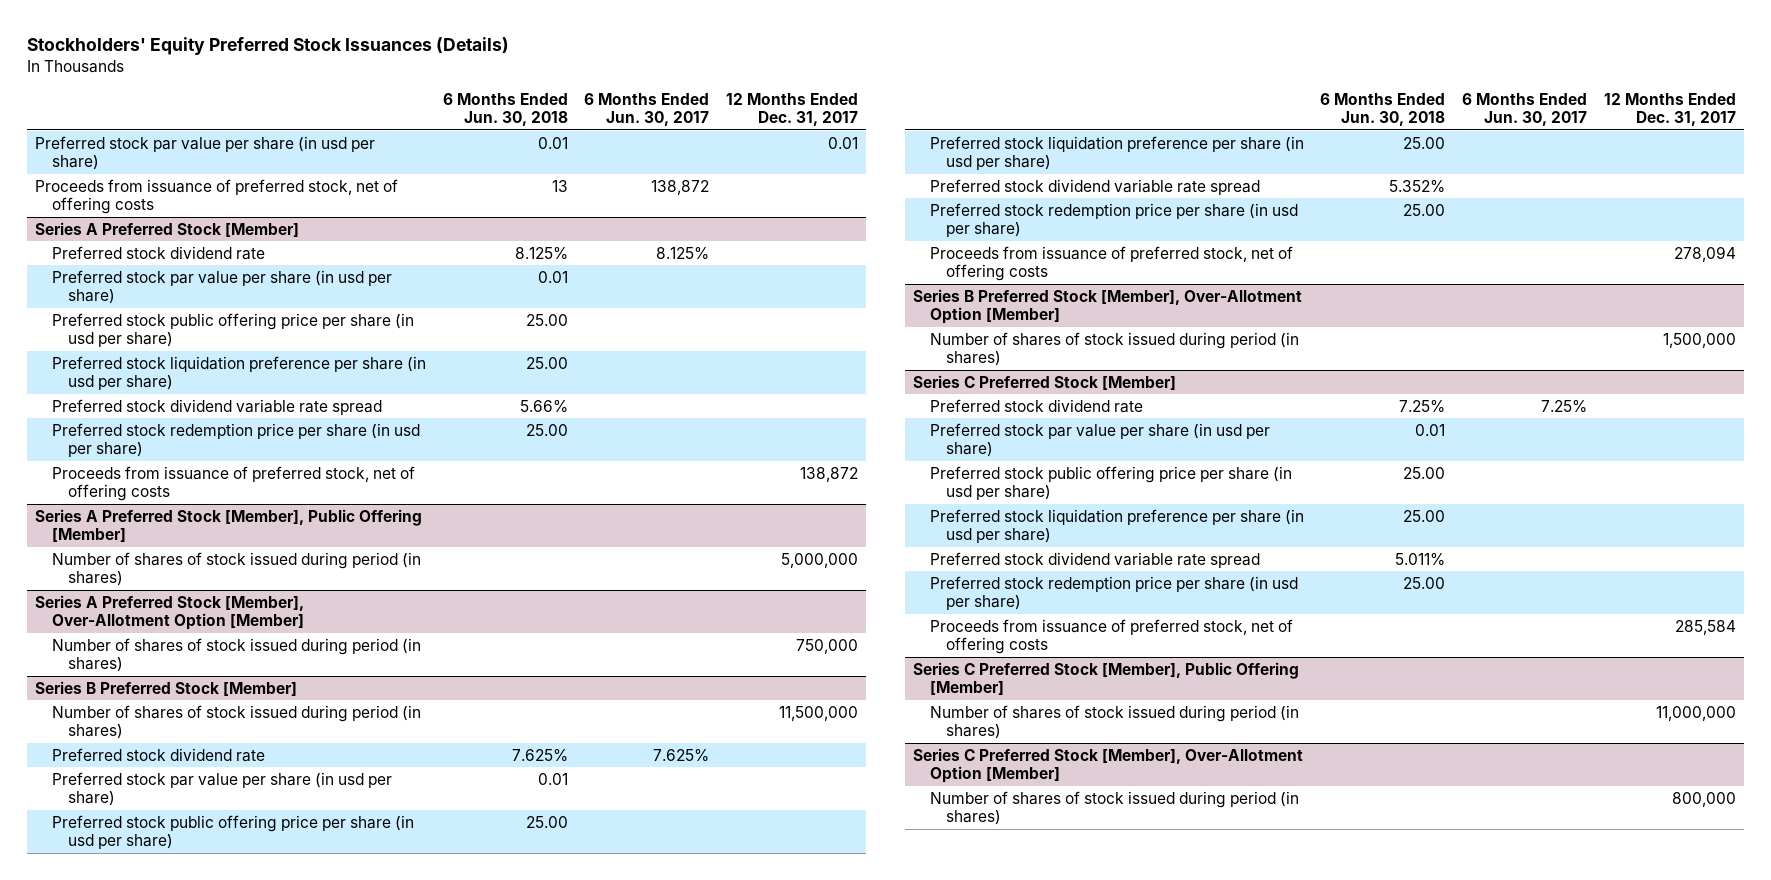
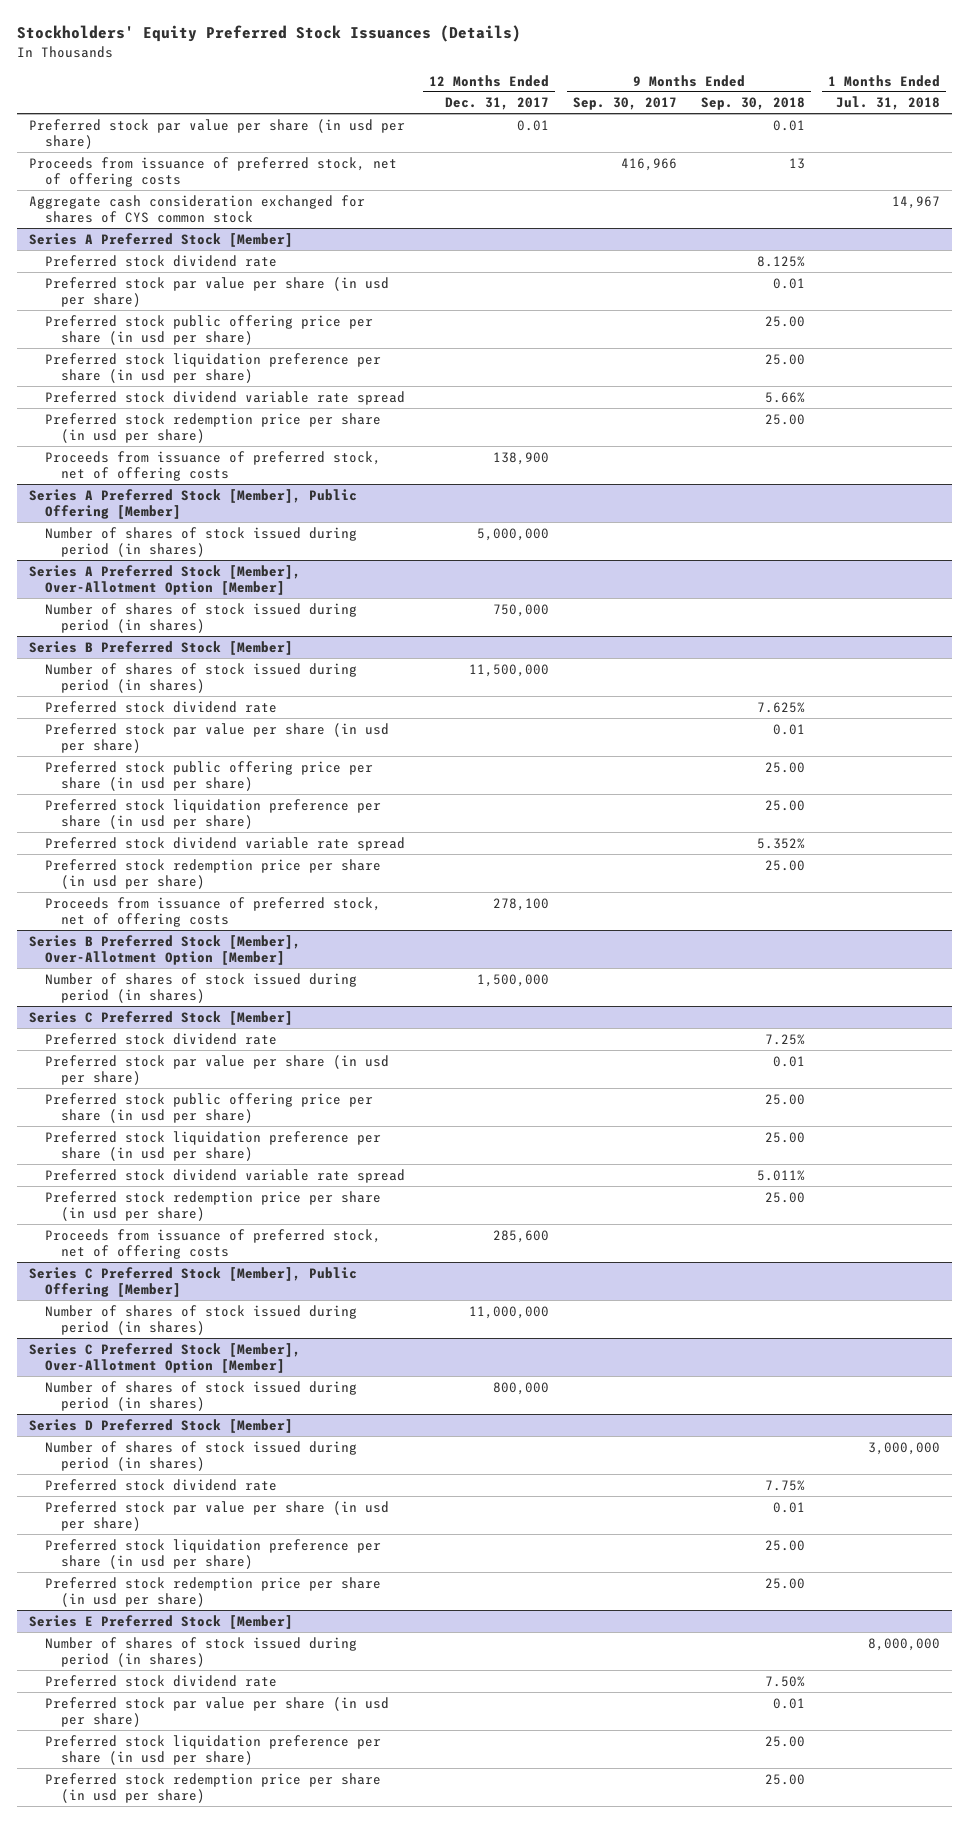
- | 6 Months Ended Jun. 30, 2018 | 6 Months Ended Jun. 30, 2017 | 12 Months Ended Dec. 31, 2017
+ | 12 Months Ended Dec. 31, 2017 | 9 Months Ended Sep. 30, 2017 | 9 Months Ended Sep. 30, 2018 | 1 Months Ended Jul. 31, 2018
+ Aggregate cash consideration exchanged for shares of CYS common stock | | | | 14,967
@ Series A Preferred Stock [Member]
- Proceeds from issuance of preferred stock, net of offering costs | | | 138,872
+ Proceeds from issuance of preferred stock, net of offering costs | 138,900 | | |
@ Series B Preferred Stock [Member]
- Proceeds from issuance of preferred stock, net of offering costs | | | 278,094
+ Proceeds from issuance of preferred stock, net of offering costs | 278,100 | | |
@ Series C Preferred Stock [Member]
- Proceeds from issuance of preferred stock, net of offering costs | | | 285,584
+ Proceeds from issuance of preferred stock, net of offering costs | 285,600 | | |
+ Series D Preferred Stock [Member]
+ Number of shares of stock issued during period (in shares) | | | | 3,000,000
+ Preferred stock dividend rate | | | 7.75% |
+ Preferred stock par value per share (in usd per share) | | | 0.01 |
+ Preferred stock liquidation preference per share (in usd per share) | | | 25.00 |
+ Preferred stock redemption price per share (in usd per share) | | | 25.00 |
+ Series E Preferred Stock [Member]
+ Number of shares of stock issued during period (in shares) | | | | 8,000,000
+ Preferred stock dividend rate | | | 7.50% |
+ Preferred stock par value per share (in usd per share) | | | 0.01 |
+ Preferred stock liquidation preference per share (in usd per share) | | | 25.00 |
+ Preferred stock redemption price per share (in usd per share) | | | 25.00 |

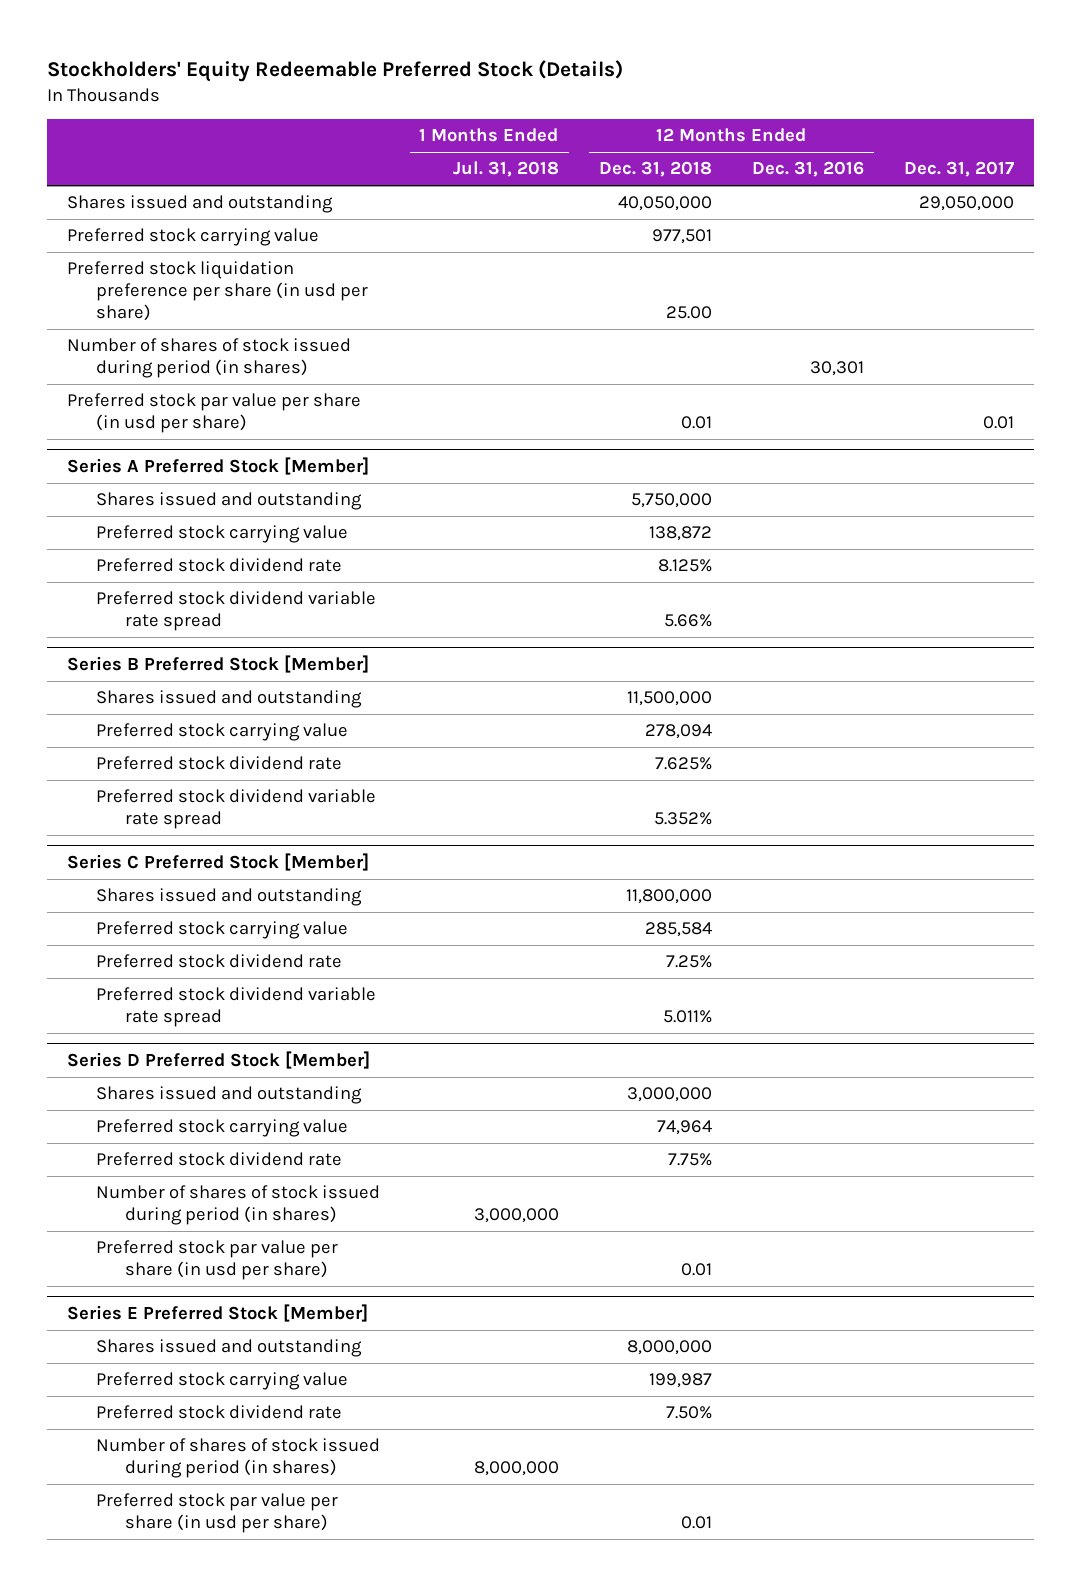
- Stockholders' Equity Preferred Stock Issuances (Details)
+ Stockholders' Equity Redeemable Preferred Stock (Details)
- | 12 Months Ended Dec. 31, 2017 | 9 Months Ended Sep. 30, 2017 | 9 Months Ended Sep. 30, 2018 | 1 Months Ended Jul. 31, 2018
+ | 1 Months Ended Jul. 31, 2018 | 12 Months Ended Dec. 31, 2018 | 12 Months Ended Dec. 31, 2016 | Dec. 31, 2017
+ Shares issued and outstanding | | 40,050,000 | | 29,050,000
+ Preferred stock carrying value | | 977,501 | |
+ Preferred stock liquidation preference per share (in usd per share) | | 25.00 | |
+ Number of shares of stock issued during period (in shares) | | | 30,301 |
- Proceeds from issuance of preferred stock, net of offering costs | | 416,966 | 13 |
- Aggregate cash consideration exchanged for shares of CYS common stock | | | | 14,967
@ Series A Preferred Stock [Member]
+ Shares issued and outstanding | | 5,750,000 | |
+ Preferred stock carrying value | | 138,872 | |
- Preferred stock par value per share (in usd per share) | | | 0.01 |
- Preferred stock public offering price per share (in usd per share) | | | 25.00 |
- Preferred stock liquidation preference per share (in usd per share) | | | 25.00 |
- Preferred stock redemption price per share (in usd per share) | | | 25.00 |
- Proceeds from issuance of preferred stock, net of offering costs | 138,900 | | |
- Series A Preferred Stock [Member], Public Offering [Member]
- Number of shares of stock issued during period (in shares) | 5,000,000 | | |
- Series A Preferred Stock [Member], Over-Allotment Option [Member]
- Number of shares of stock issued during period (in shares) | 750,000 | | |
@ Series B Preferred Stock [Member]
- Number of shares of stock issued during period (in shares) | 11,500,000 | | |
+ Shares issued and outstanding | | 11,500,000 | |
+ Preferred stock carrying value | | 278,094 | |
- Preferred stock par value per share (in usd per share) | | | 0.01 |
- Preferred stock public offering price per share (in usd per share) | | | 25.00 |
- Preferred stock liquidation preference per share (in usd per share) | | | 25.00 |
- Preferred stock redemption price per share (in usd per share) | | | 25.00 |
- Proceeds from issuance of preferred stock, net of offering costs | 278,100 | | |
- Series B Preferred Stock [Member], Over-Allotment Option [Member]
- Number of shares of stock issued during period (in shares) | 1,500,000 | | |
@ Series C Preferred Stock [Member]
+ Shares issued and outstanding | | 11,800,000 | |
+ Preferred stock carrying value | | 285,584 | |
- Preferred stock par value per share (in usd per share) | | | 0.01 |
- Preferred stock public offering price per share (in usd per share) | | | 25.00 |
- Preferred stock liquidation preference per share (in usd per share) | | | 25.00 |
- Preferred stock redemption price per share (in usd per share) | | | 25.00 |
- Proceeds from issuance of preferred stock, net of offering costs | 285,600 | | |
- Series C Preferred Stock [Member], Public Offering [Member]
- Number of shares of stock issued during period (in shares) | 11,000,000 | | |
- Series C Preferred Stock [Member], Over-Allotment Option [Member]
- Number of shares of stock issued during period (in shares) | 800,000 | | |
@ Series D Preferred Stock [Member]
+ Shares issued and outstanding | | 3,000,000 | |
+ Preferred stock carrying value | | 74,964 | |
moved down: Number of shares of stock issued during period (in shares) | 3,000,000 | | |
- Preferred stock liquidation preference per share (in usd per share) | | | 25.00 |
- Preferred stock redemption price per share (in usd per share) | | | 25.00 |
@ Series E Preferred Stock [Member]
+ Shares issued and outstanding | | 8,000,000 | |
+ Preferred stock carrying value | | 199,987 | |
moved down: Number of shares of stock issued during period (in shares) | 8,000,000 | | |
- Preferred stock liquidation preference per share (in usd per share) | | | 25.00 |
- Preferred stock redemption price per share (in usd per share) | | | 25.00 |

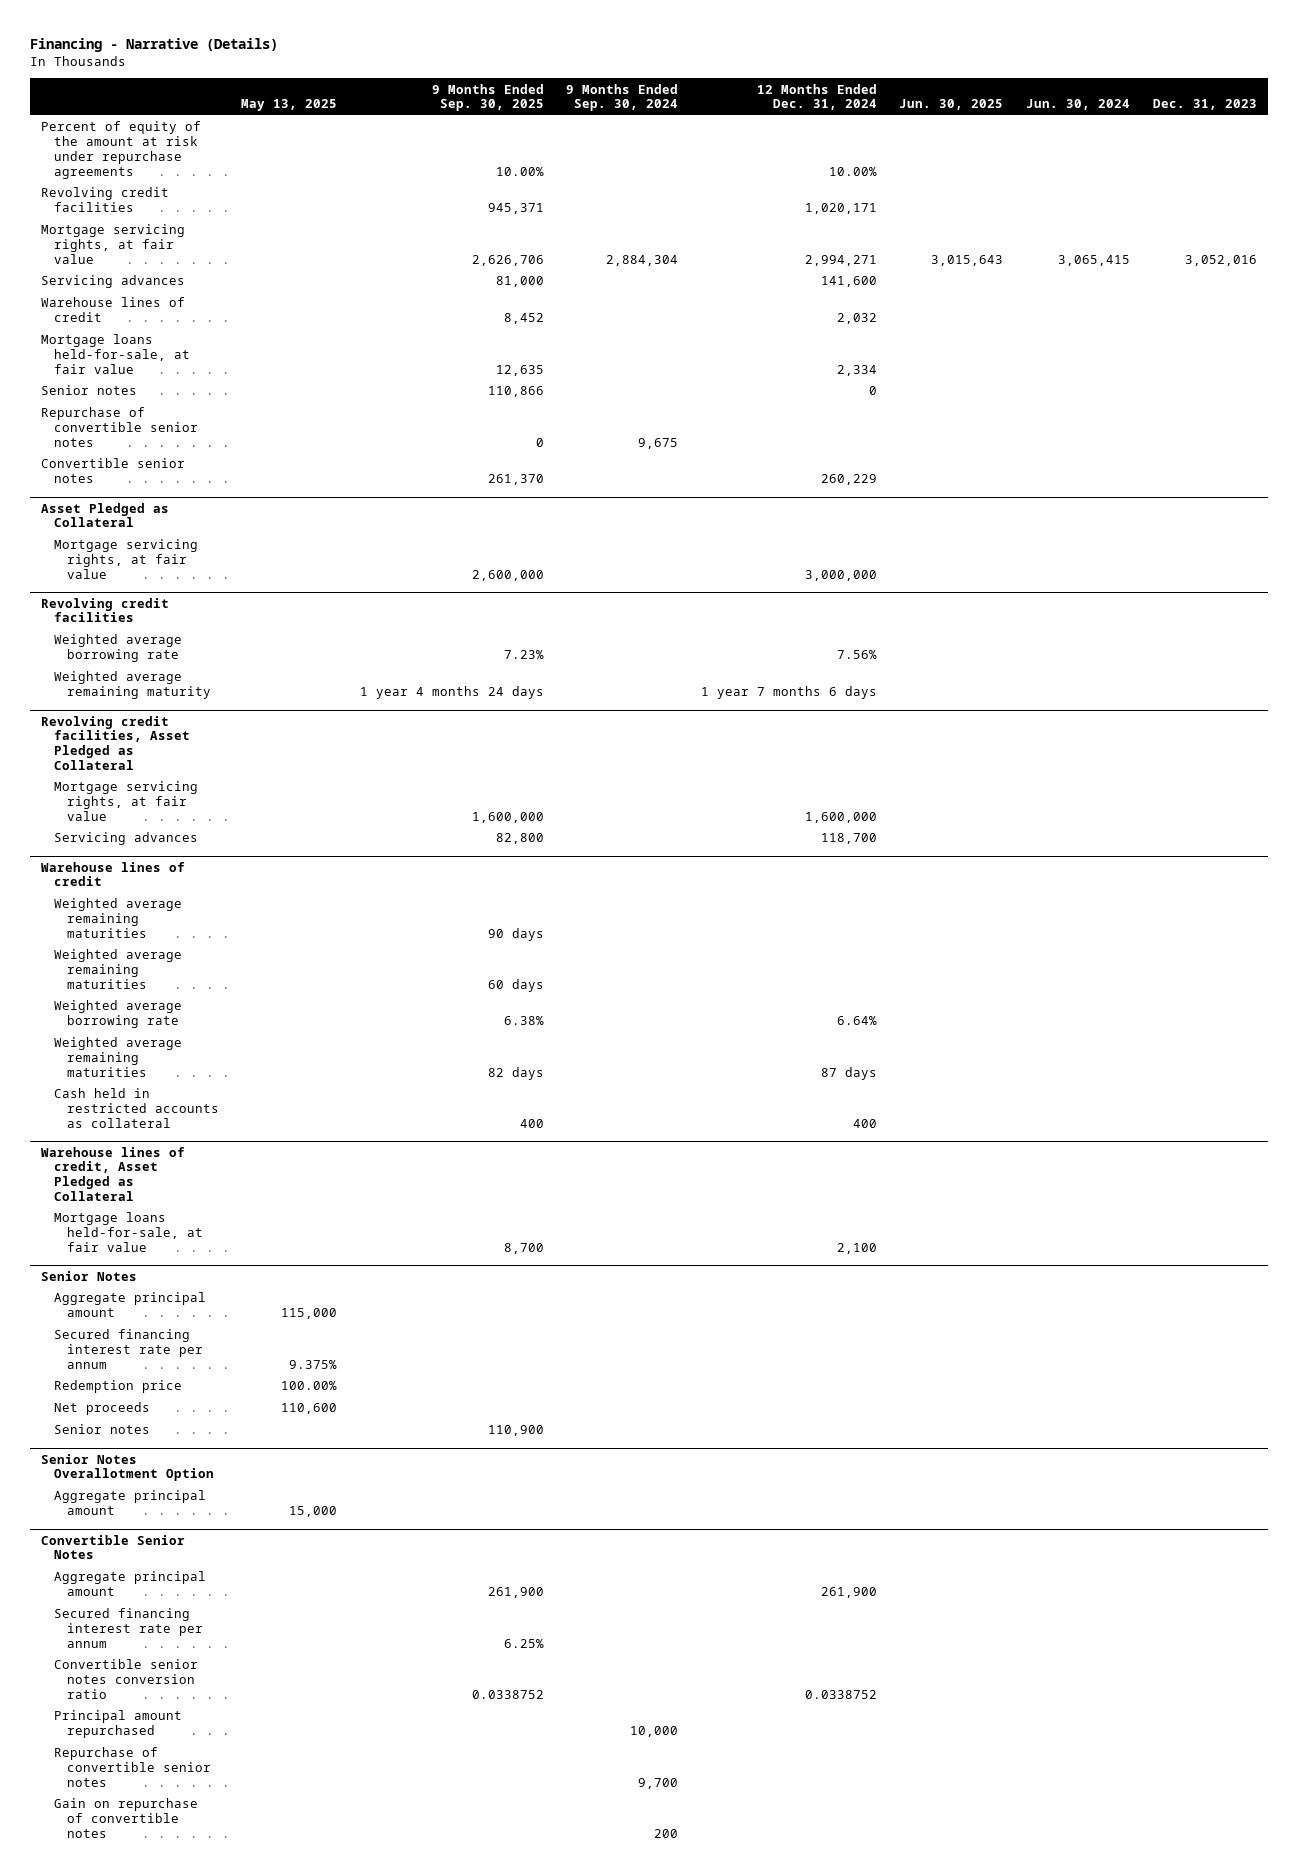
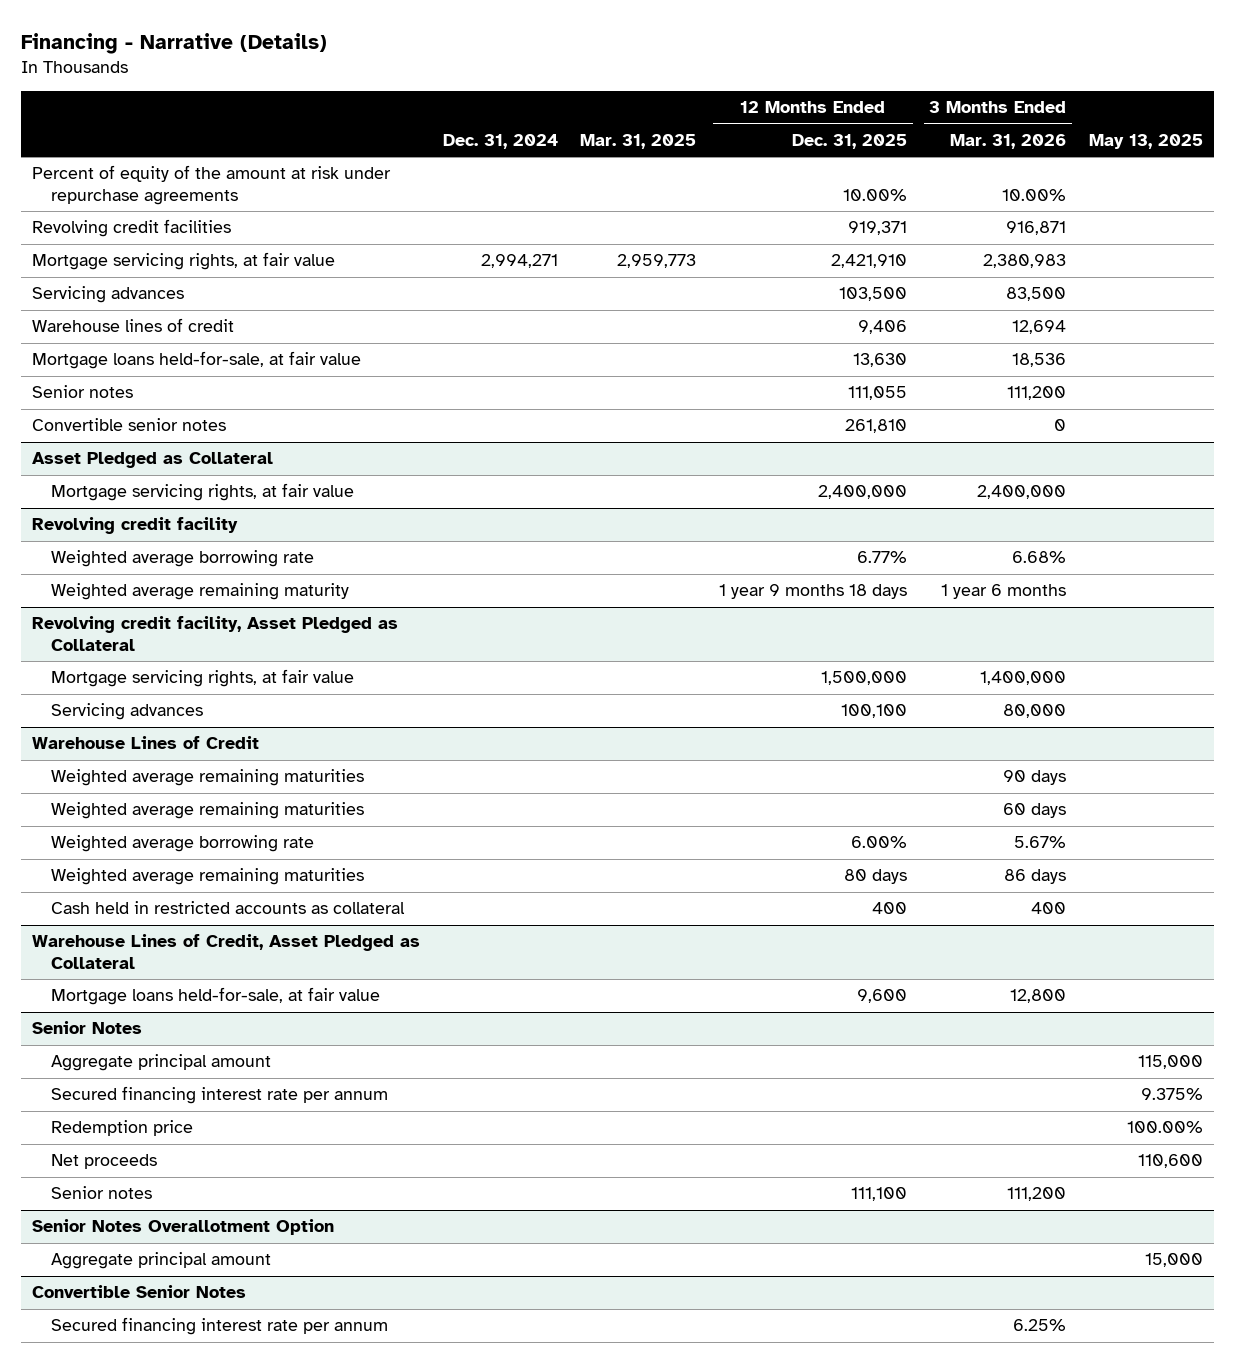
- | May 13, 2025 | 9 Months Ended Sep. 30, 2025 | 9 Months Ended Sep. 30, 2024 | 12 Months Ended Dec. 31, 2024 | Jun. 30, 2025 | Jun. 30, 2024 | Dec. 31, 2023
+ | Dec. 31, 2024 | Mar. 31, 2025 | 12 Months Ended Dec. 31, 2025 | 3 Months Ended Mar. 31, 2026 | May 13, 2025
- Repurchase of convertible senior notes | | 0 | 9,675 | | | |
- Revolving credit facilities
+ Revolving credit facility
- Revolving credit facilities, Asset Pledged as Collateral
+ Revolving credit facility, Asset Pledged as Collateral
- Warehouse lines of credit
+ Warehouse Lines of Credit
- Warehouse lines of credit, Asset Pledged as Collateral
+ Warehouse Lines of Credit, Asset Pledged as Collateral
@ Convertible Senior Notes
- Aggregate principal amount | | 261,900 | | 261,900 | | |
- Convertible senior notes conversion ratio | | 0.0338752 | | 0.0338752 | | |
- Principal amount repurchased | | | 10,000 | | | |
- Repurchase of convertible senior notes | | | 9,700 | | | |
- Gain on repurchase of convertible notes | | | 200 | | | |

